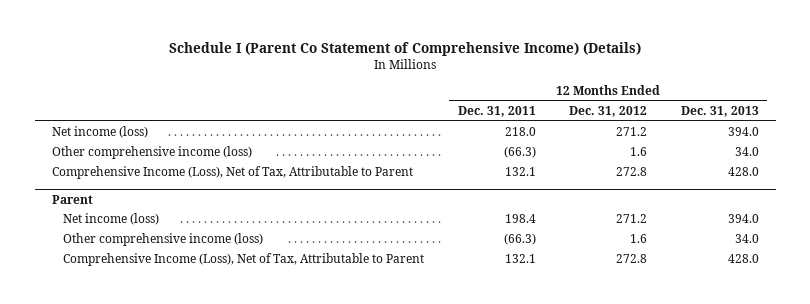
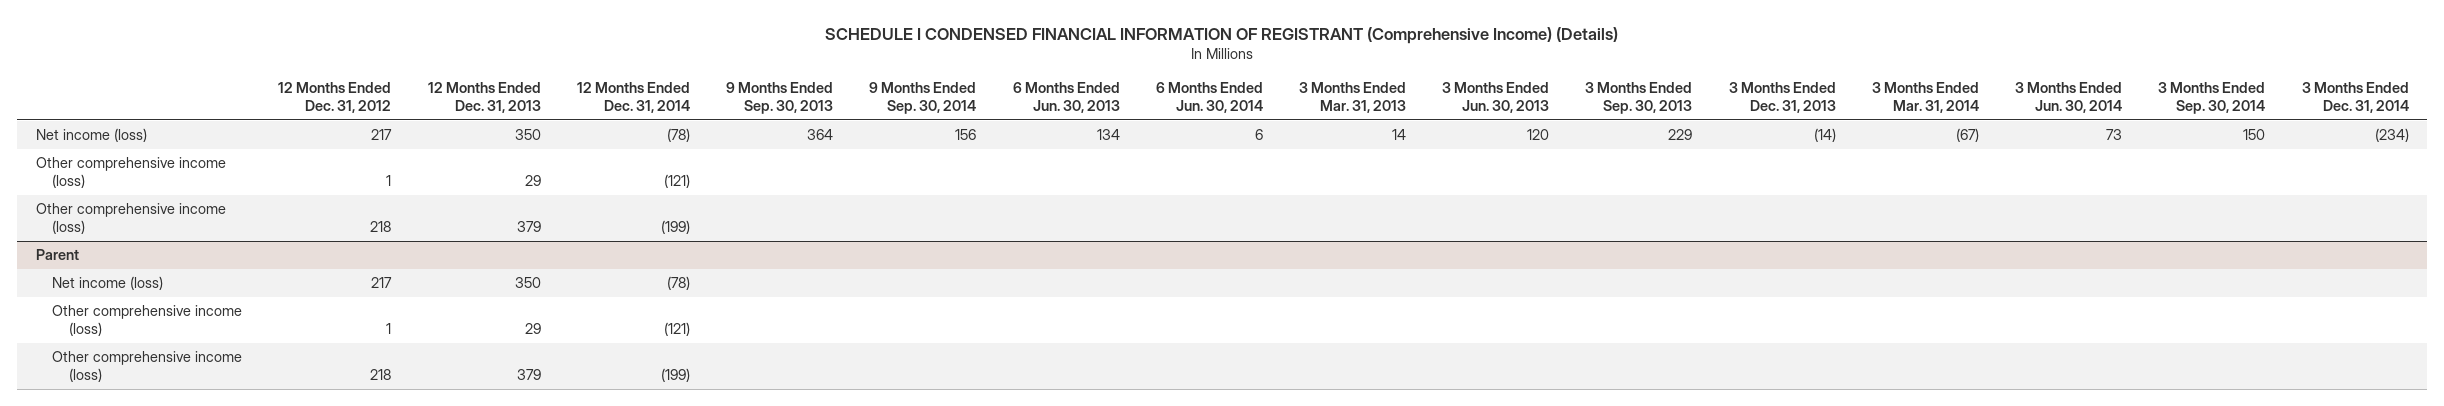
- Schedule I (Parent Co Statement of Comprehensive Income) (Details)
+ SCHEDULE I CONDENSED FINANCIAL INFORMATION OF REGISTRANT (Comprehensive Income) (Details)
- | 12 Months Ended Dec. 31, 2011 | 12 Months Ended Dec. 31, 2012 | 12 Months Ended Dec. 31, 2013
+ | 12 Months Ended Dec. 31, 2012 | 12 Months Ended Dec. 31, 2013 | 12 Months Ended Dec. 31, 2014 | 9 Months Ended Sep. 30, 2013 | 9 Months Ended Sep. 30, 2014 | 6 Months Ended Jun. 30, 2013 | 6 Months Ended Jun. 30, 2014 | 3 Months Ended Mar. 31, 2013 | 3 Months Ended Jun. 30, 2013 | 3 Months Ended Sep. 30, 2013 | 3 Months Ended Dec. 31, 2013 | 3 Months Ended Mar. 31, 2014 | 3 Months Ended Jun. 30, 2014 | 3 Months Ended Sep. 30, 2014 | 3 Months Ended Dec. 31, 2014
- Net income (loss) | 218.0 | 271.2 | 394.0
- Other comprehensive income (loss) | (66.3) | 1.6 | 34.0
- Comprehensive Income (Loss), Net of Tax, Attributable to Parent | 132.1 | 272.8 | 428.0
+ Net income (loss) | 217 | 350 | (78) | 364 | 156 | 134 | 6 | 14 | 120 | 229 | (14) | (67) | 73 | 150 | (234)
+ Other comprehensive income (loss) | 1 | 29 | (121) | | | | | | | | | | | |
+ Other comprehensive income (loss) | 218 | 379 | (199) | | | | | | | | | | | |
@ Parent
- Net income (loss) | 198.4 | 271.2 | 394.0
- Other comprehensive income (loss) | (66.3) | 1.6 | 34.0
- Comprehensive Income (Loss), Net of Tax, Attributable to Parent | 132.1 | 272.8 | 428.0
+ Net income (loss) | 217 | 350 | (78) | | | | | | | | | | | |
+ Other comprehensive income (loss) | 1 | 29 | (121) | | | | | | | | | | | |
+ Other comprehensive income (loss) | 218 | 379 | (199) | | | | | | | | | | | |

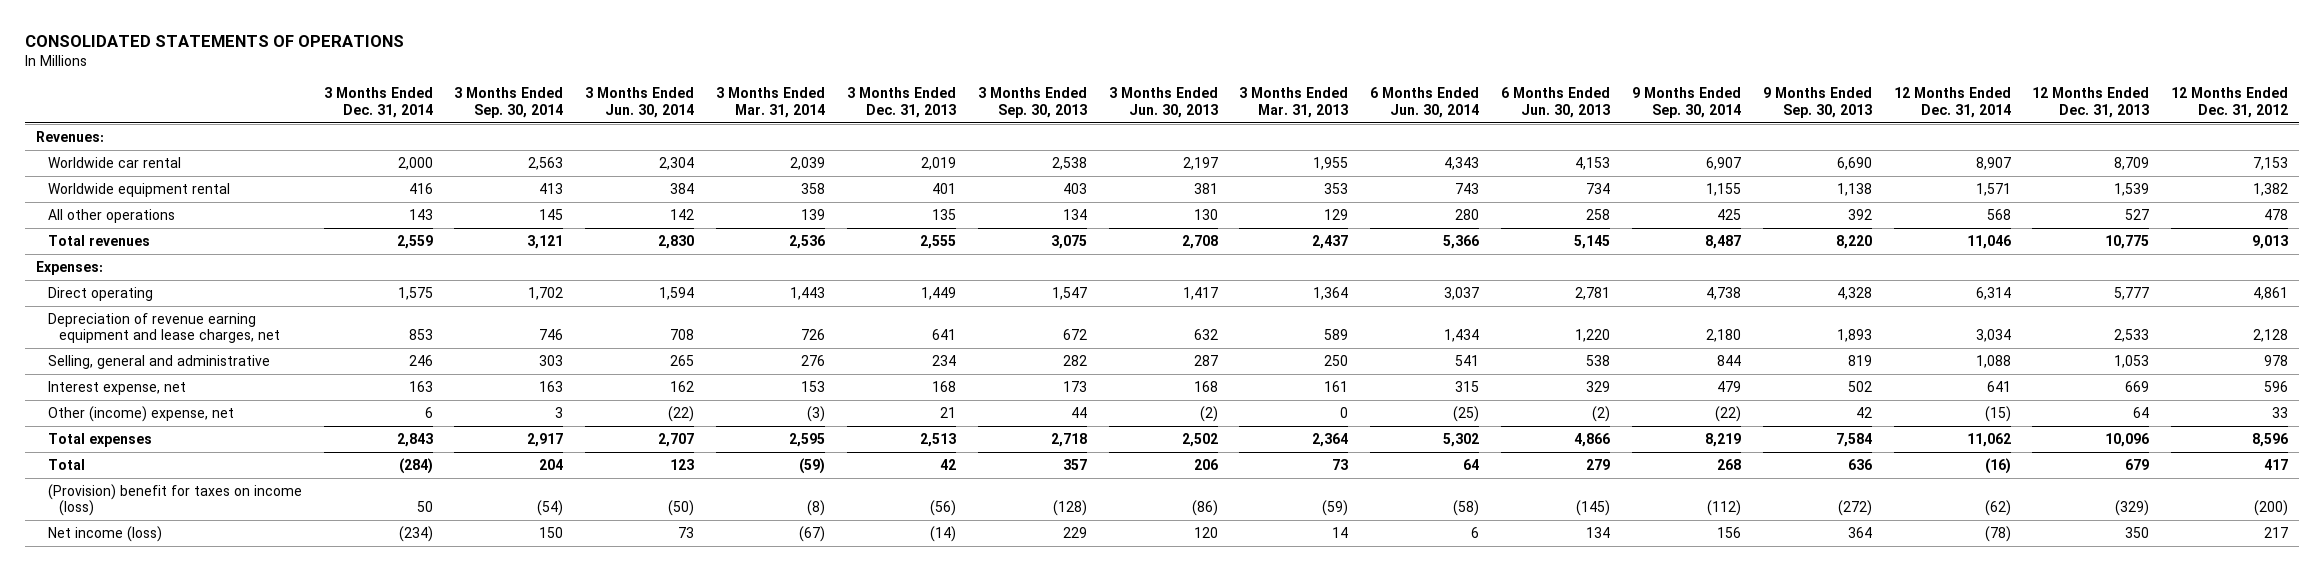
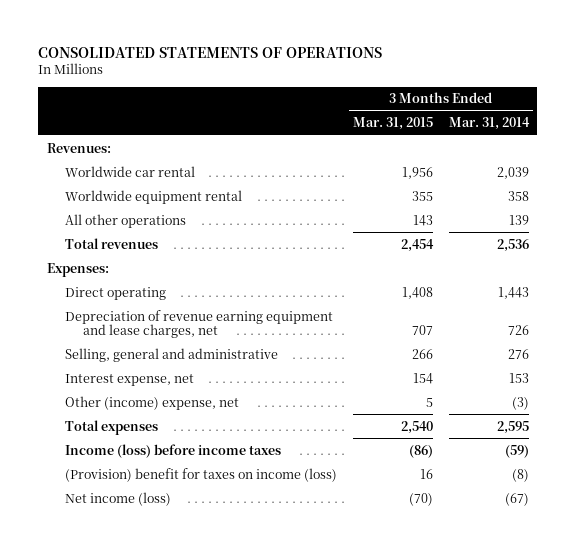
- | 3 Months Ended Dec. 31, 2014 | 3 Months Ended Sep. 30, 2014 | 3 Months Ended Jun. 30, 2014 | 3 Months Ended Mar. 31, 2014 | 3 Months Ended Dec. 31, 2013 | 3 Months Ended Sep. 30, 2013 | 3 Months Ended Jun. 30, 2013 | 3 Months Ended Mar. 31, 2013 | 6 Months Ended Jun. 30, 2014 | 6 Months Ended Jun. 30, 2013 | 9 Months Ended Sep. 30, 2014 | 9 Months Ended Sep. 30, 2013 | 12 Months Ended Dec. 31, 2014 | 12 Months Ended Dec. 31, 2013 | 12 Months Ended Dec. 31, 2012
+ | 3 Months Ended Mar. 31, 2015 | 3 Months Ended Mar. 31, 2014
- Total | (284) | 204 | 123 | (59) | 42 | 357 | 206 | 73 | 64 | 279 | 268 | 636 | (16) | 679 | 417
+ Income (loss) before income taxes | (86) | (59)

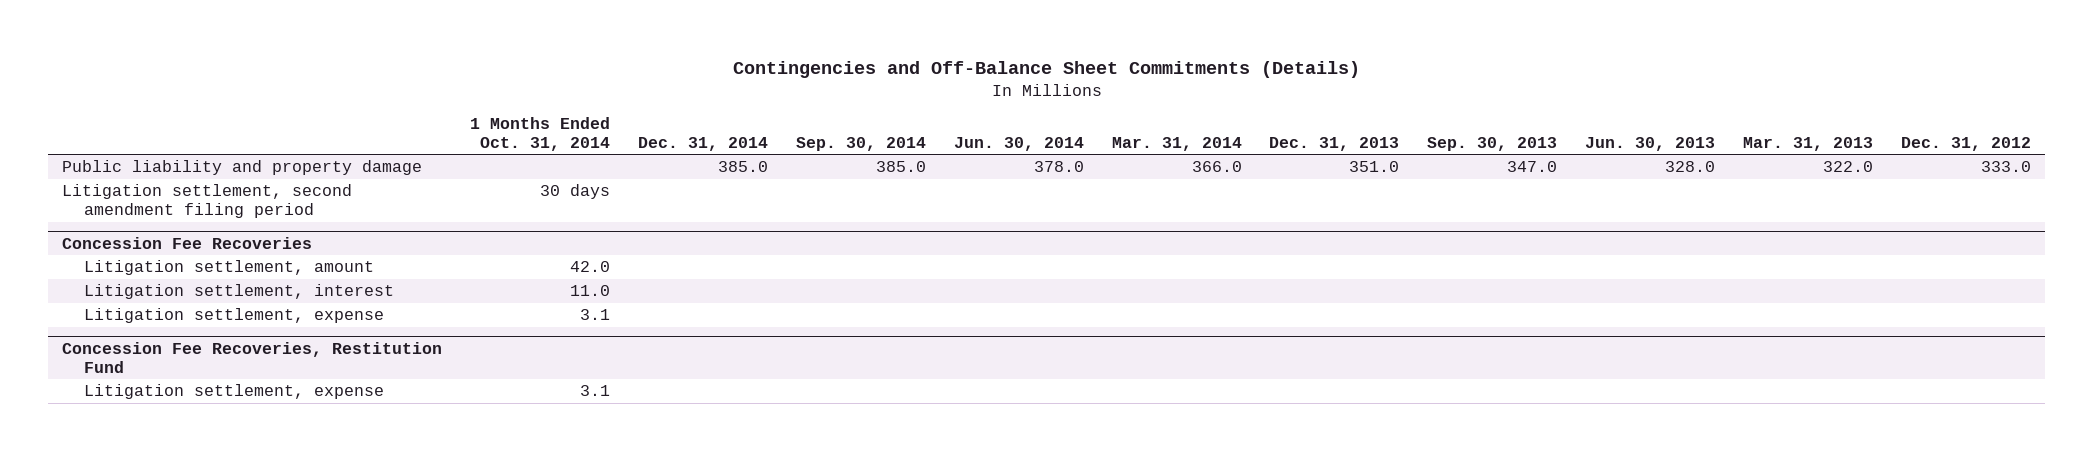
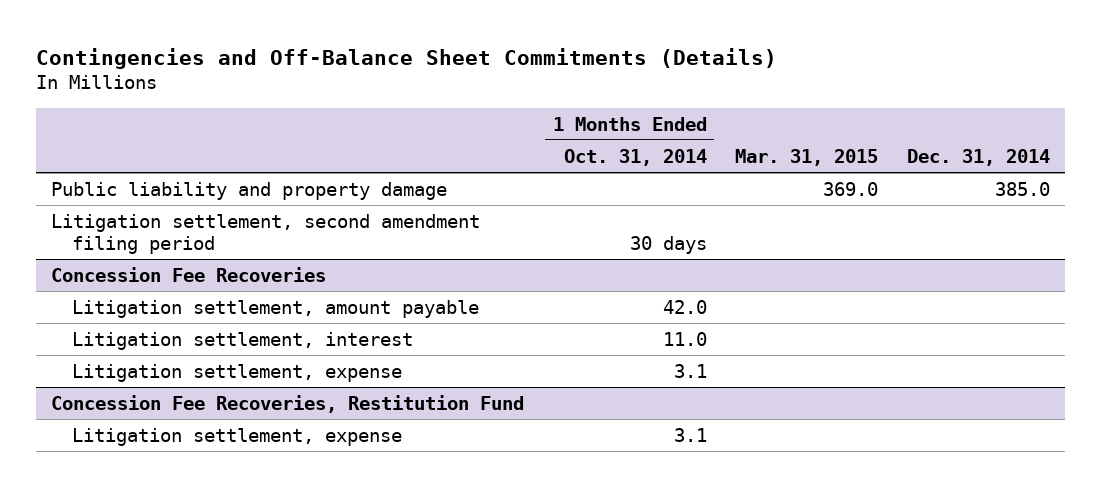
- | 1 Months Ended Oct. 31, 2014 | Dec. 31, 2014 | Sep. 30, 2014 | Jun. 30, 2014 | Mar. 31, 2014 | Dec. 31, 2013 | Sep. 30, 2013 | Jun. 30, 2013 | Mar. 31, 2013 | Dec. 31, 2012
+ | 1 Months Ended Oct. 31, 2014 | Mar. 31, 2015 | Dec. 31, 2014
@ Concession Fee Recoveries
- Litigation settlement, amount | 42.0 | | | | | | | | |
+ Litigation settlement, amount payable | 42.0 | |

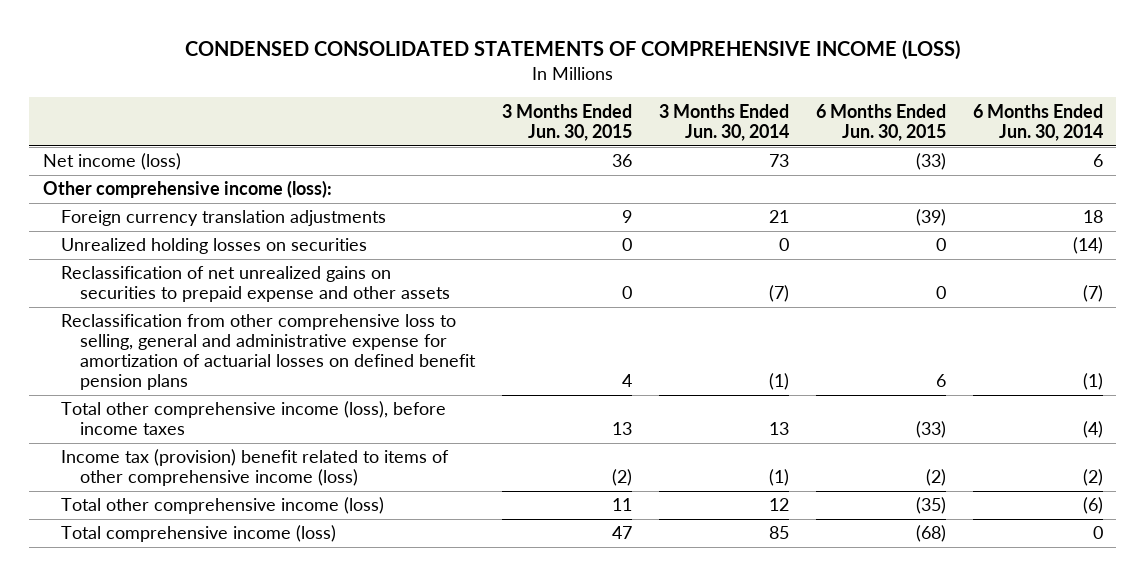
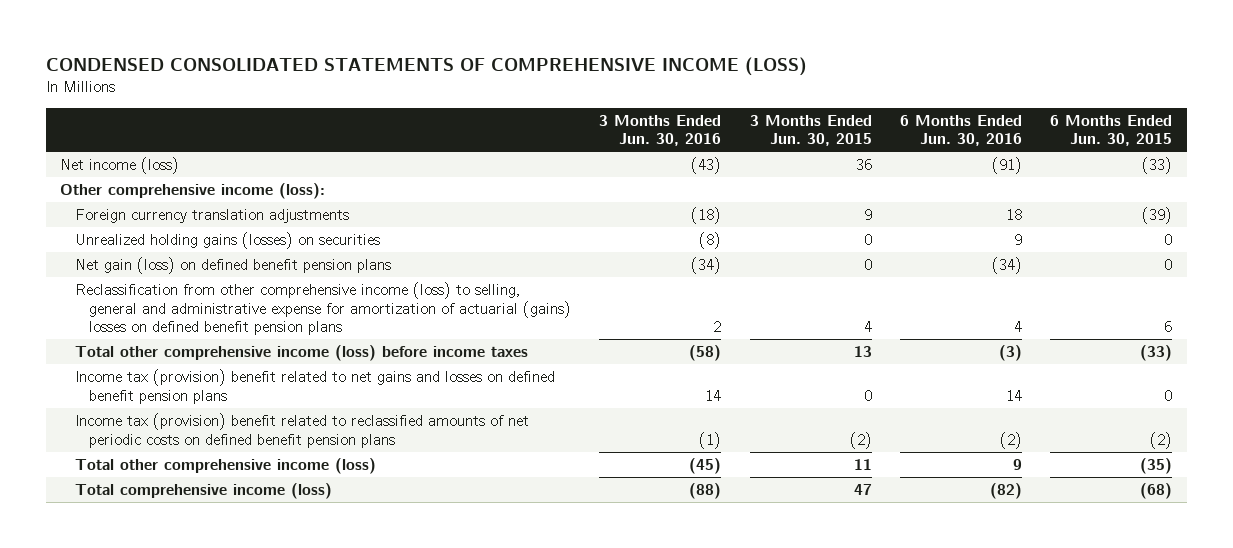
- | 3 Months Ended Jun. 30, 2015 | 3 Months Ended Jun. 30, 2014 | 6 Months Ended Jun. 30, 2015 | 6 Months Ended Jun. 30, 2014
+ | 3 Months Ended Jun. 30, 2016 | 3 Months Ended Jun. 30, 2015 | 6 Months Ended Jun. 30, 2016 | 6 Months Ended Jun. 30, 2015
- Unrealized holding losses on securities | 0 | 0 | 0 | (14)
- Reclassification of net unrealized gains on securities to prepaid expense and other assets | 0 | (7) | 0 | (7)
- Reclassification from other comprehensive loss to selling, general and administrative expense for amortization of actuarial losses on defined benefit pension plans | 4 | (1) | 6 | (1)
- Total other comprehensive income (loss), before income taxes | 13 | 13 | (33) | (4)
- Income tax (provision) benefit related to items of other comprehensive income (loss) | (2) | (1) | (2) | (2)
+ Unrealized holding gains (losses) on securities | (8) | 0 | 9 | 0
+ Net gain (loss) on defined benefit pension plans | (34) | 0 | (34) | 0
+ Reclassification from other comprehensive income (loss) to selling, general and administrative expense for amortization of actuarial (gains) losses on defined benefit pension plans | 2 | 4 | 4 | 6
+ Total other comprehensive income (loss) before income taxes | (58) | 13 | (3) | (33)
+ Income tax (provision) benefit related to net gains and losses on defined benefit pension plans | 14 | 0 | 14 | 0
+ Income tax (provision) benefit related to reclassified amounts of net periodic costs on defined benefit pension plans | (1) | (2) | (2) | (2)

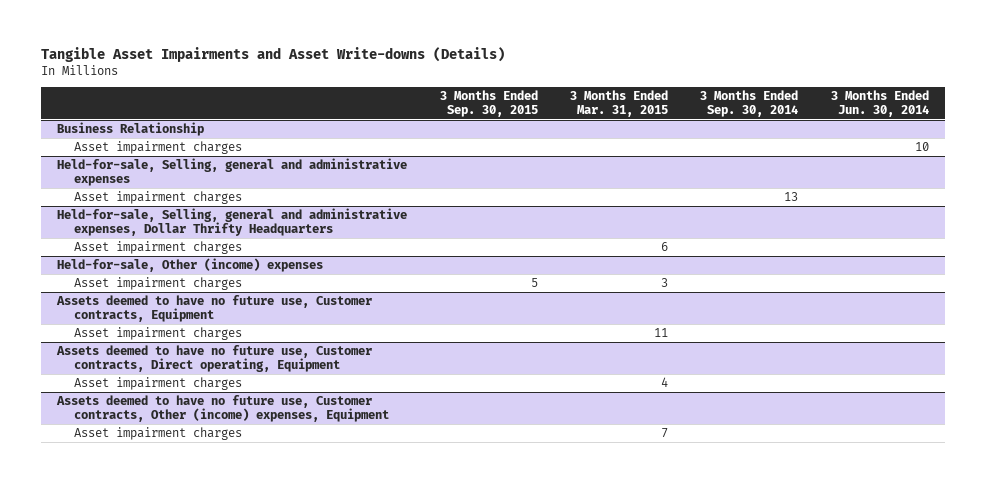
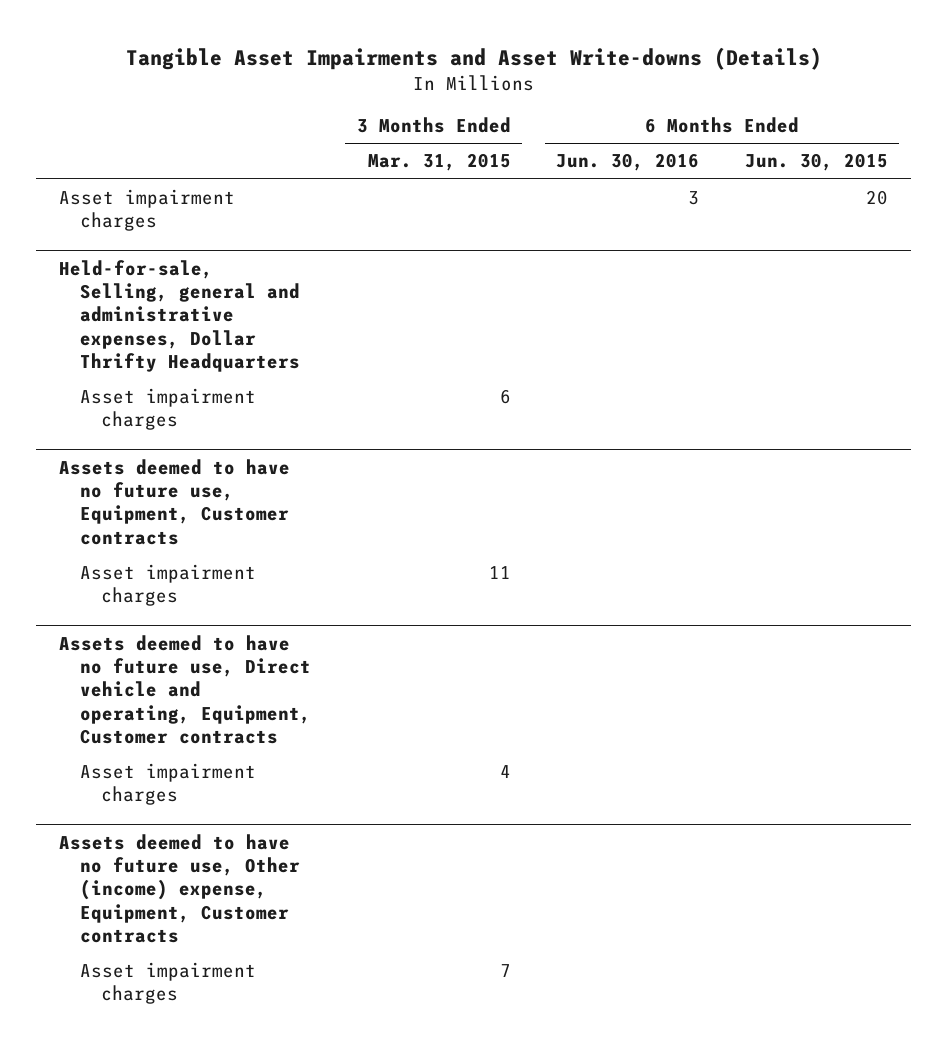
- | 3 Months Ended Sep. 30, 2015 | 3 Months Ended Mar. 31, 2015 | 3 Months Ended Sep. 30, 2014 | 3 Months Ended Jun. 30, 2014
+ | 3 Months Ended Mar. 31, 2015 | 6 Months Ended Jun. 30, 2016 | 6 Months Ended Jun. 30, 2015
- Business Relationship
- Held-for-sale, Selling, general and administrative expenses
- Asset impairment charges | | | 13 |
- Held-for-sale, Other (income) expenses
- Asset impairment charges | 5 | 3 | |
- Assets deemed to have no future use, Customer contracts, Equipment
+ Assets deemed to have no future use, Equipment, Customer contracts
- Assets deemed to have no future use, Customer contracts, Direct operating, Equipment
+ Assets deemed to have no future use, Direct vehicle and operating, Equipment, Customer contracts
- Assets deemed to have no future use, Customer contracts, Other (income) expenses, Equipment
+ Assets deemed to have no future use, Other (income) expense, Equipment, Customer contracts

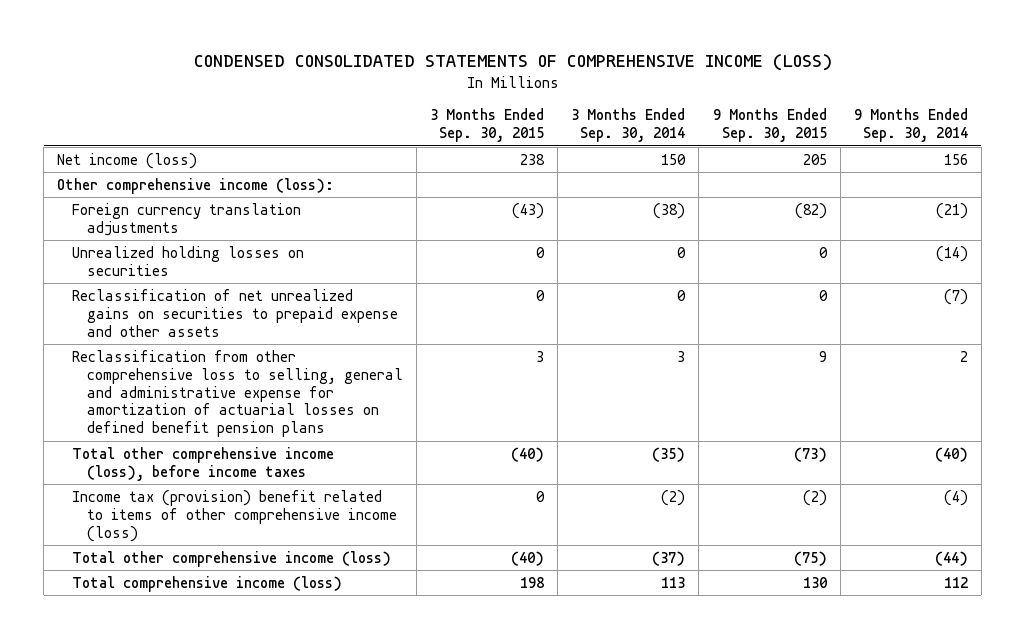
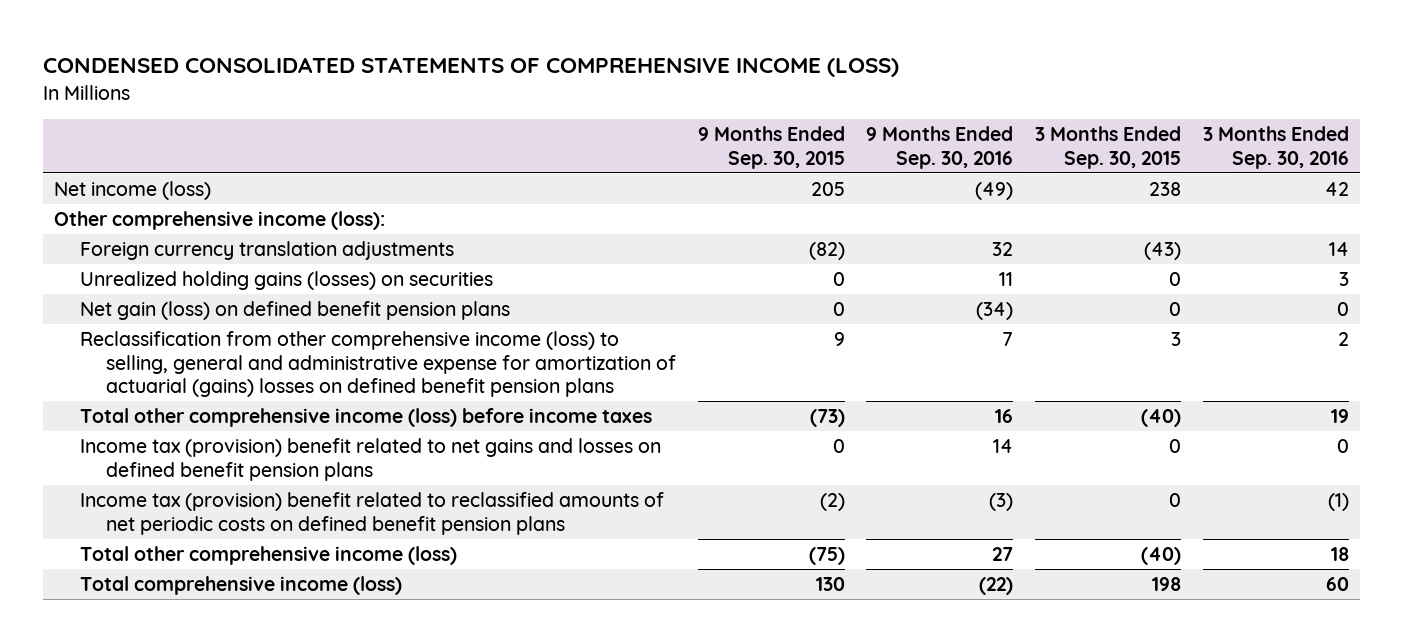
- | 3 Months Ended Sep. 30, 2015 | 3 Months Ended Sep. 30, 2014 | 9 Months Ended Sep. 30, 2015 | 9 Months Ended Sep. 30, 2014
+ | 9 Months Ended Sep. 30, 2015 | 9 Months Ended Sep. 30, 2016 | 3 Months Ended Sep. 30, 2015 | 3 Months Ended Sep. 30, 2016
- Unrealized holding losses on securities | 0 | 0 | 0 | (14)
- Reclassification of net unrealized gains on securities to prepaid expense and other assets | 0 | 0 | 0 | (7)
- Reclassification from other comprehensive loss to selling, general and administrative expense for amortization of actuarial losses on defined benefit pension plans | 3 | 3 | 9 | 2
- Total other comprehensive income (loss), before income taxes | (40) | (35) | (73) | (40)
- Income tax (provision) benefit related to items of other comprehensive income (loss) | 0 | (2) | (2) | (4)
+ Unrealized holding gains (losses) on securities | 0 | 11 | 0 | 3
+ Net gain (loss) on defined benefit pension plans | 0 | (34) | 0 | 0
+ Reclassification from other comprehensive income (loss) to selling, general and administrative expense for amortization of actuarial (gains) losses on defined benefit pension plans | 9 | 7 | 3 | 2
+ Total other comprehensive income (loss) before income taxes | (73) | 16 | (40) | 19
+ Income tax (provision) benefit related to net gains and losses on defined benefit pension plans | 0 | 14 | 0 | 0
+ Income tax (provision) benefit related to reclassified amounts of net periodic costs on defined benefit pension plans | (2) | (3) | 0 | (1)

